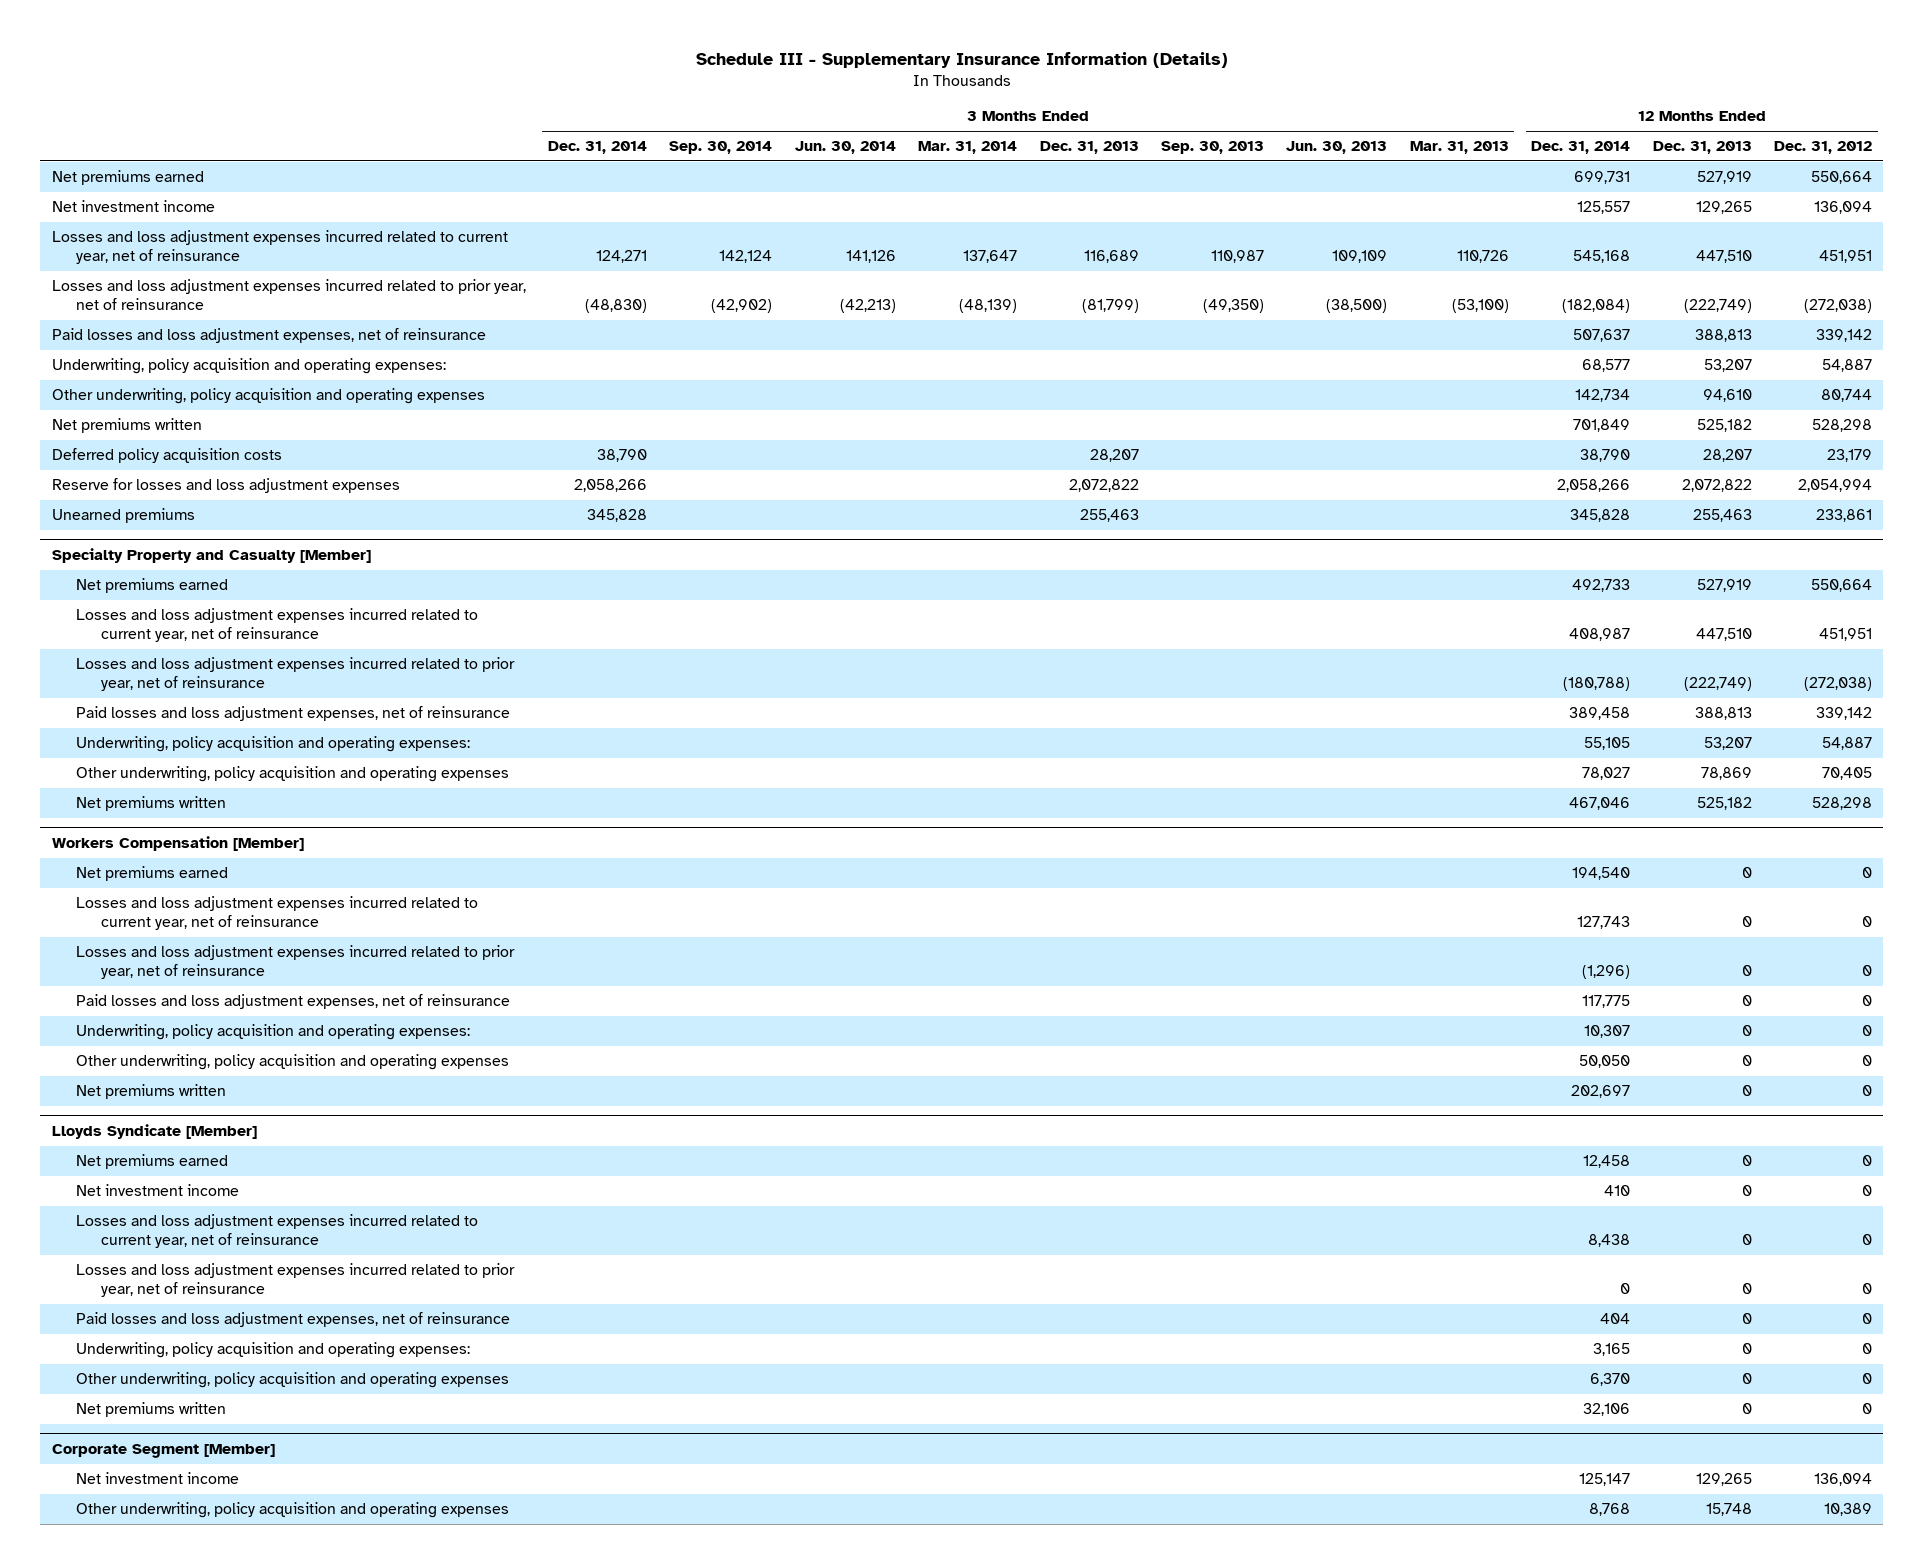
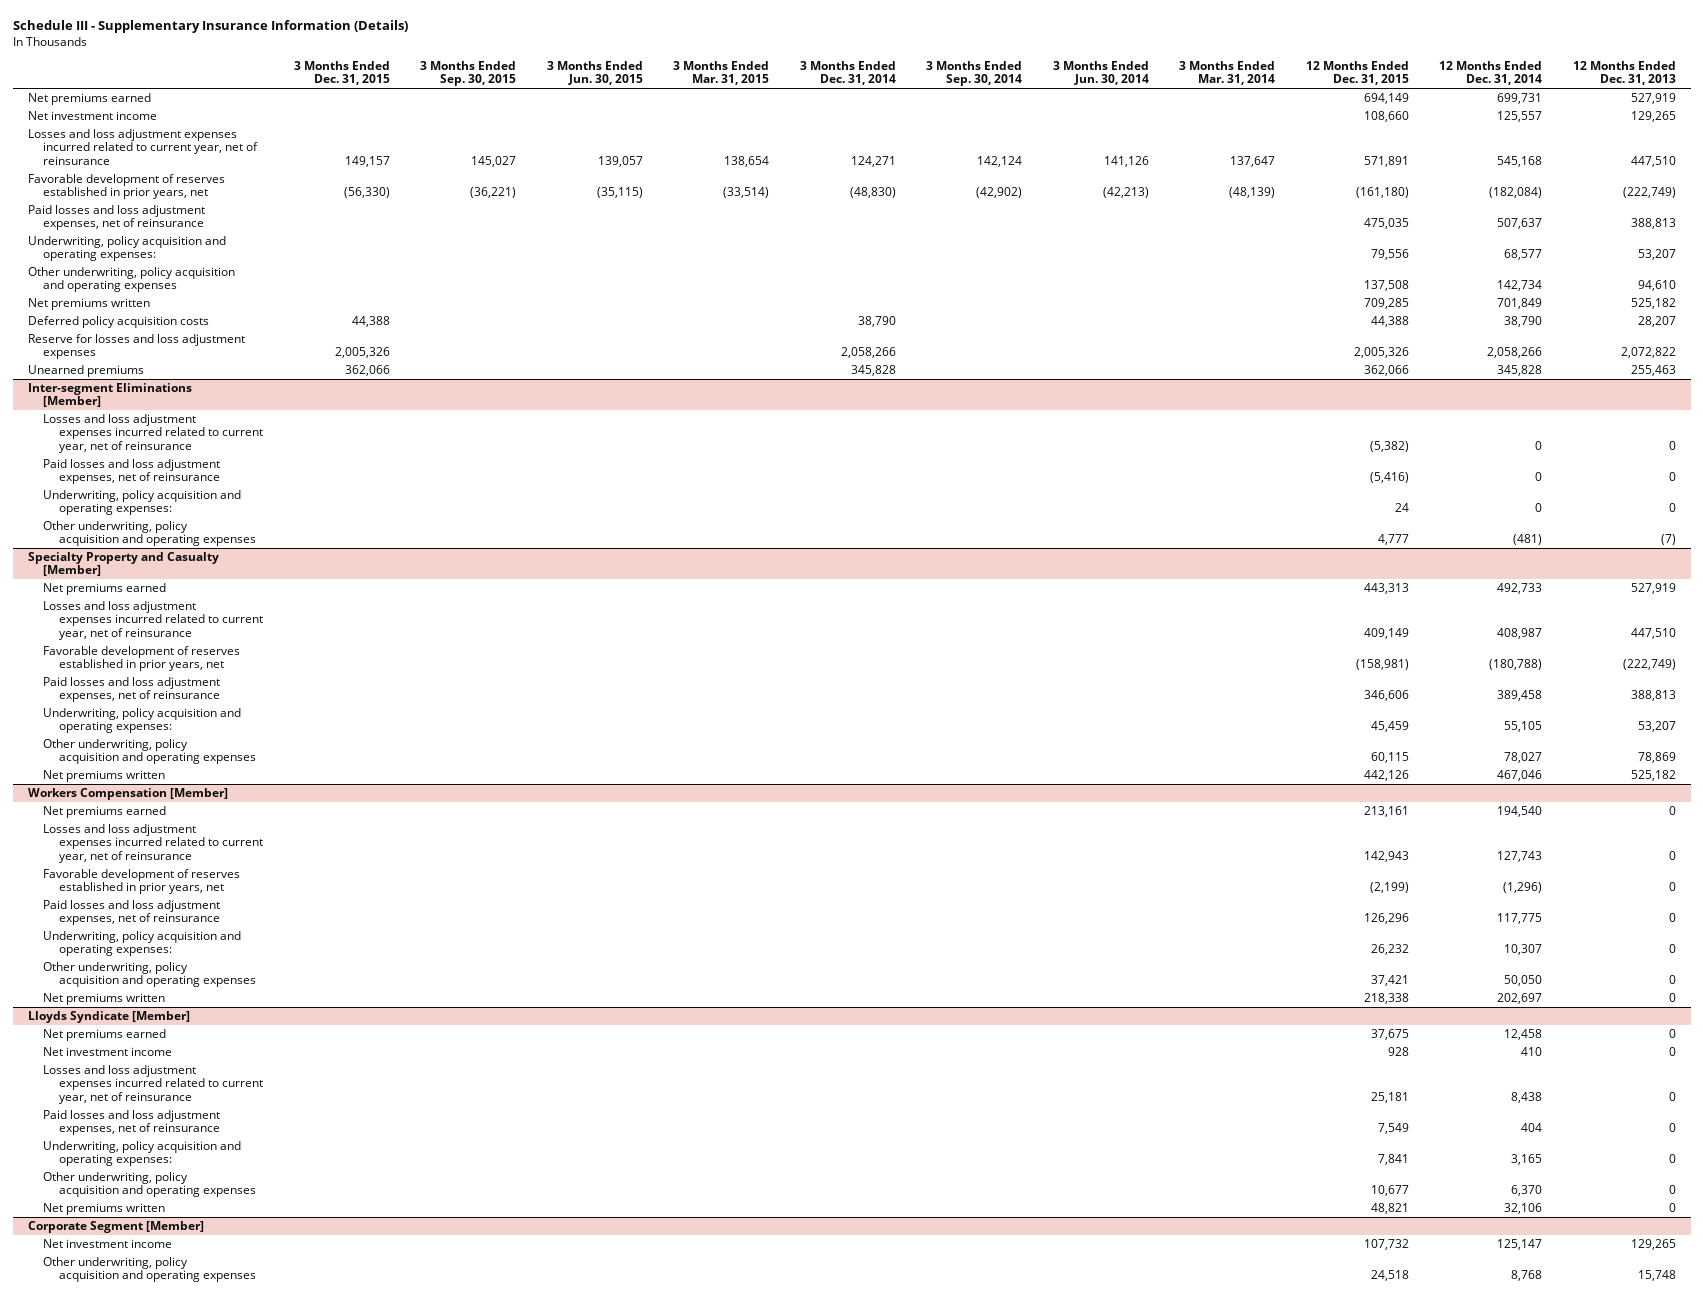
- | 3 Months Ended Dec. 31, 2014 | 3 Months Ended Sep. 30, 2014 | 3 Months Ended Jun. 30, 2014 | 3 Months Ended Mar. 31, 2014 | 3 Months Ended Dec. 31, 2013 | 3 Months Ended Sep. 30, 2013 | 3 Months Ended Jun. 30, 2013 | 3 Months Ended Mar. 31, 2013 | 12 Months Ended Dec. 31, 2014 | 12 Months Ended Dec. 31, 2013 | 12 Months Ended Dec. 31, 2012
+ | 3 Months Ended Dec. 31, 2015 | 3 Months Ended Sep. 30, 2015 | 3 Months Ended Jun. 30, 2015 | 3 Months Ended Mar. 31, 2015 | 3 Months Ended Dec. 31, 2014 | 3 Months Ended Sep. 30, 2014 | 3 Months Ended Jun. 30, 2014 | 3 Months Ended Mar. 31, 2014 | 12 Months Ended Dec. 31, 2015 | 12 Months Ended Dec. 31, 2014 | 12 Months Ended Dec. 31, 2013
- Losses and loss adjustment expenses incurred related to prior year, net of reinsurance | (48,830) | (42,902) | (42,213) | (48,139) | (81,799) | (49,350) | (38,500) | (53,100) | (182,084) | (222,749) | (272,038)
+ Favorable development of reserves established in prior years, net | (56,330) | (36,221) | (35,115) | (33,514) | (48,830) | (42,902) | (42,213) | (48,139) | (161,180) | (182,084) | (222,749)
+ Inter-segment Eliminations [Member]
+ Losses and loss adjustment expenses incurred related to current year, net of reinsurance | | | | | | | | | (5,382) | 0 | 0
+ Paid losses and loss adjustment expenses, net of reinsurance | | | | | | | | | (5,416) | 0 | 0
+ Underwriting, policy acquisition and operating expenses: | | | | | | | | | 24 | 0 | 0
+ Other underwriting, policy acquisition and operating expenses | | | | | | | | | 4,777 | (481) | (7)
@ Specialty Property and Casualty [Member]
- Losses and loss adjustment expenses incurred related to prior year, net of reinsurance | | | | | | | | | (180,788) | (222,749) | (272,038)
+ Favorable development of reserves established in prior years, net | | | | | | | | | (158,981) | (180,788) | (222,749)
@ Workers Compensation [Member]
- Losses and loss adjustment expenses incurred related to prior year, net of reinsurance | | | | | | | | | (1,296) | 0 | 0
+ Favorable development of reserves established in prior years, net | | | | | | | | | (2,199) | (1,296) | 0
@ Lloyds Syndicate [Member]
- Losses and loss adjustment expenses incurred related to prior year, net of reinsurance | | | | | | | | | 0 | 0 | 0

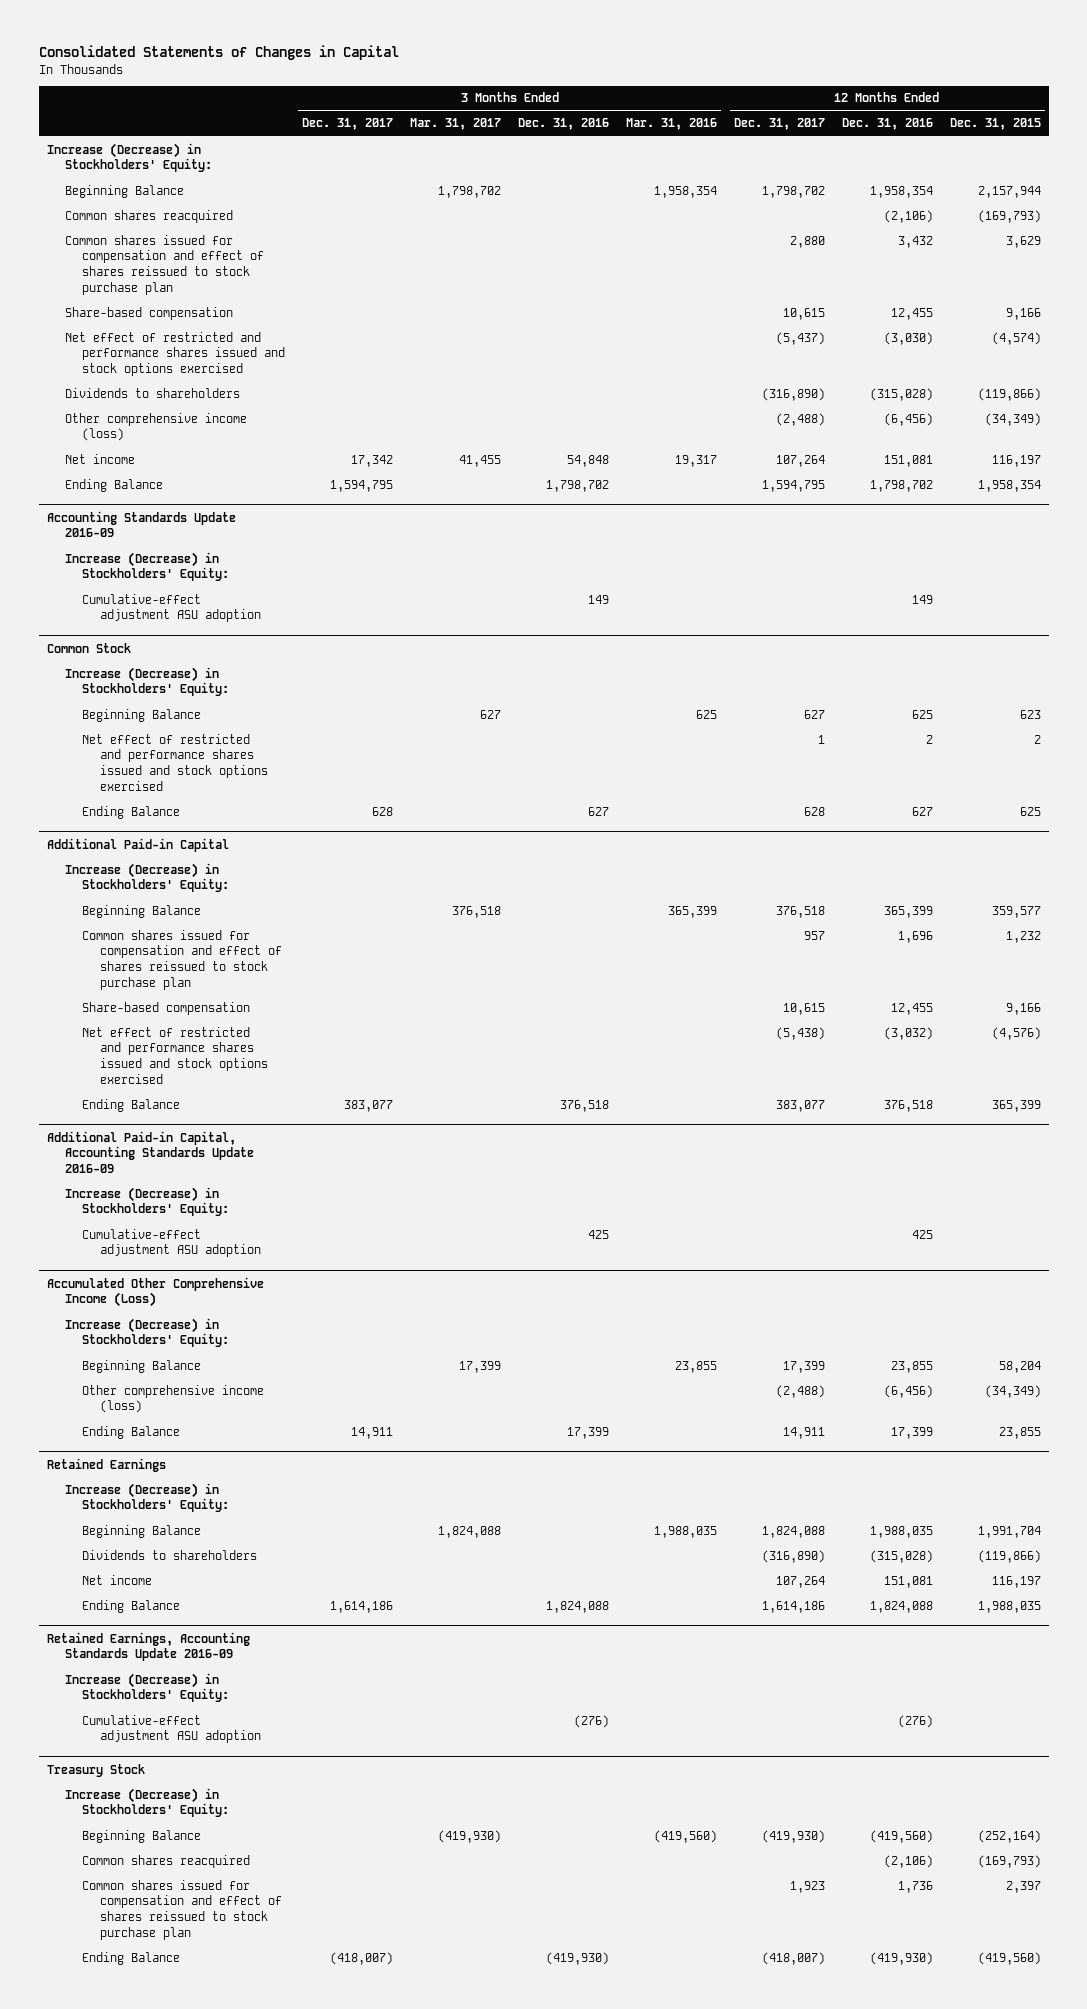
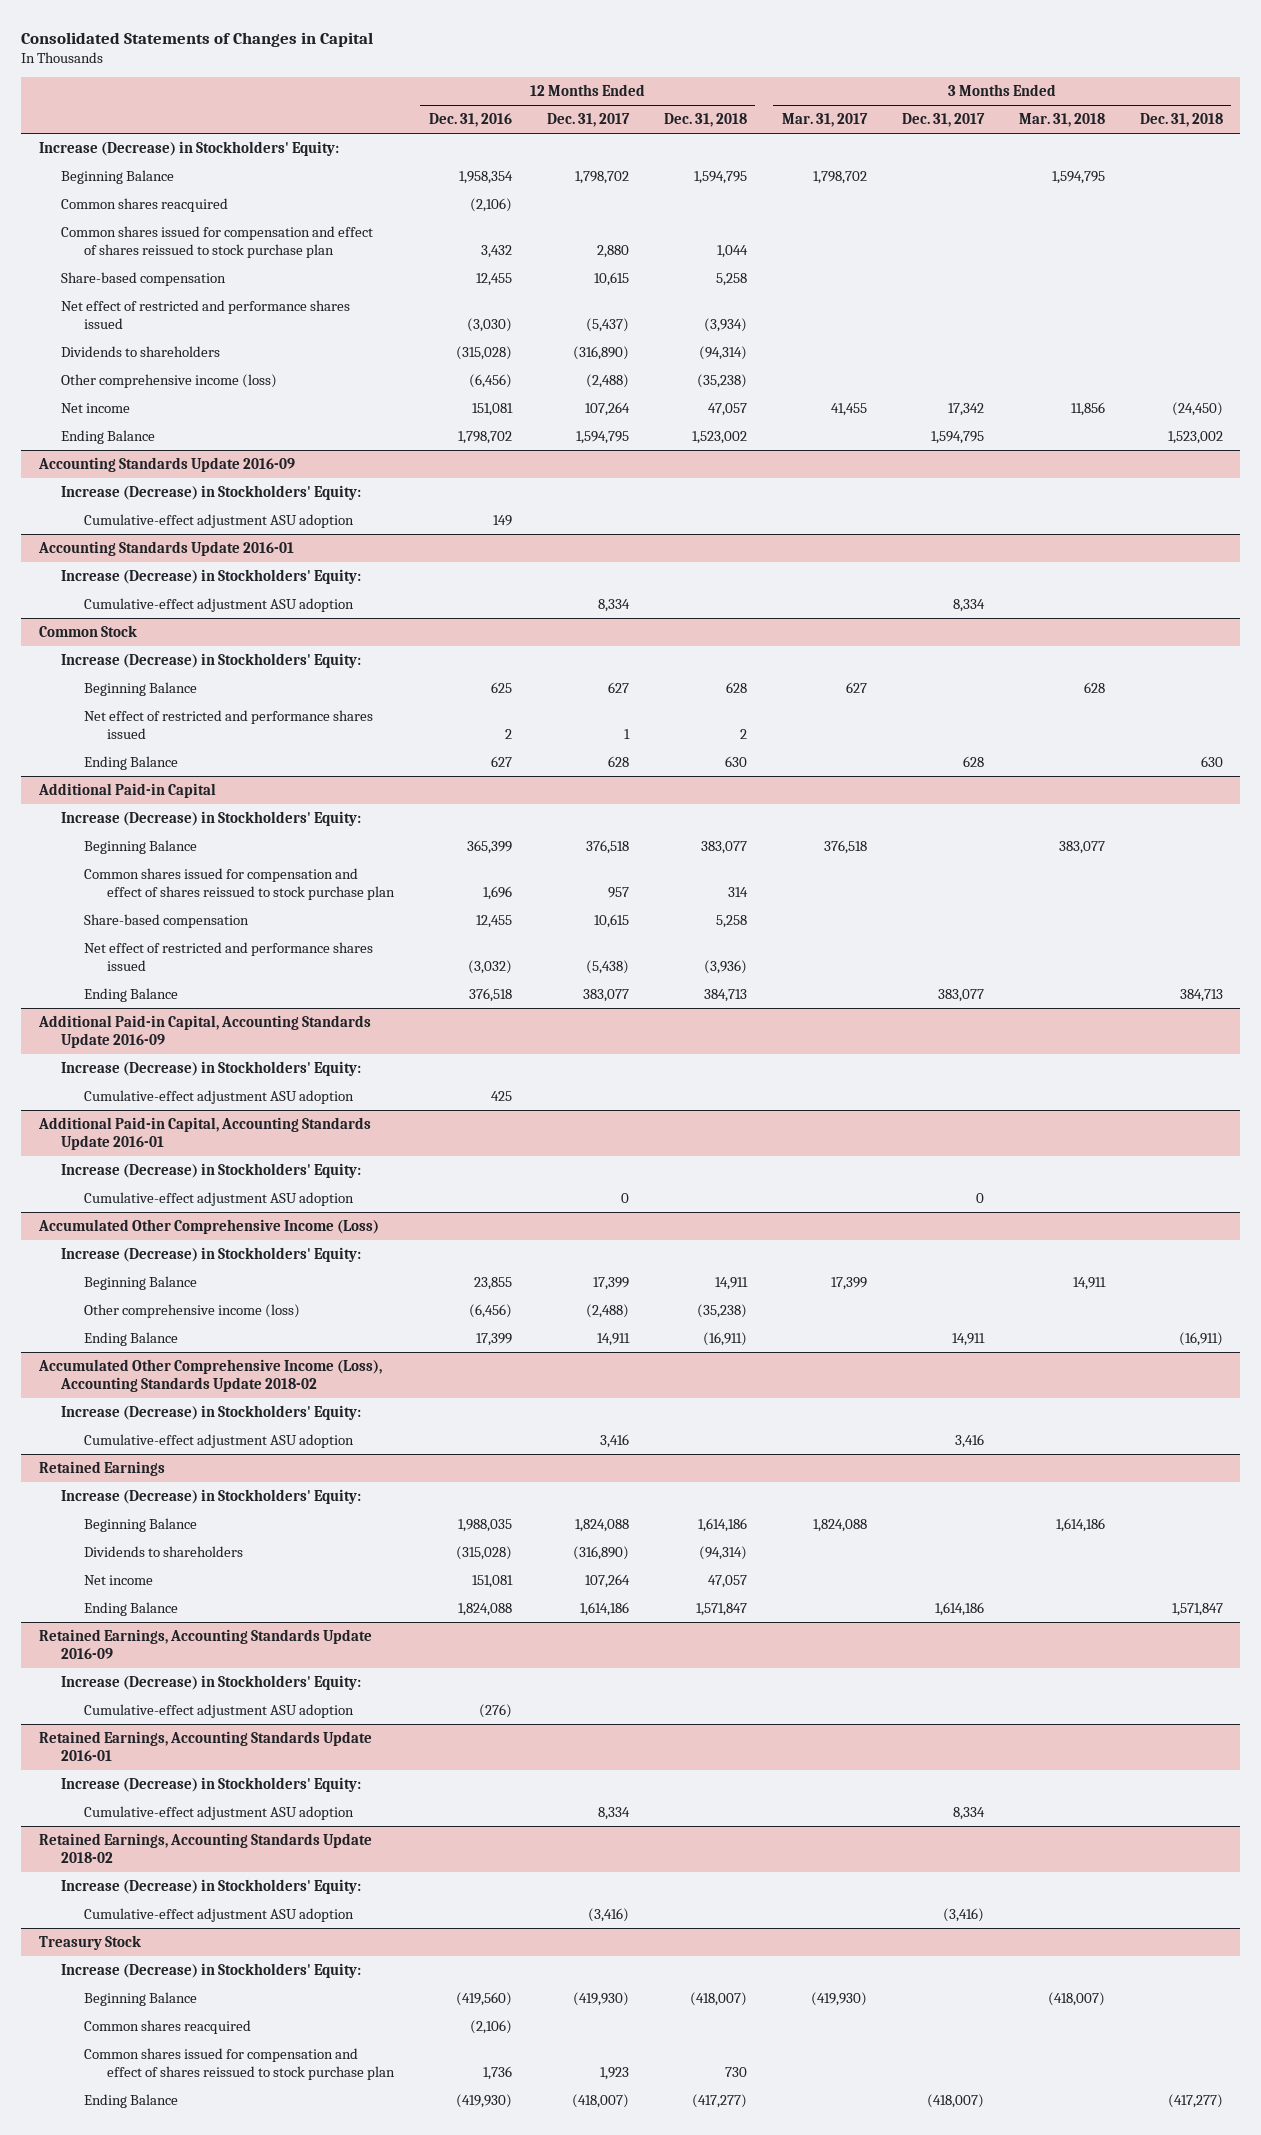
- | 3 Months Ended Dec. 31, 2017 | 3 Months Ended Mar. 31, 2017 | 3 Months Ended Dec. 31, 2016 | 3 Months Ended Mar. 31, 2016 | 12 Months Ended Dec. 31, 2017 | 12 Months Ended Dec. 31, 2016 | 12 Months Ended Dec. 31, 2015
+ | 12 Months Ended Dec. 31, 2016 | 12 Months Ended Dec. 31, 2017 | 12 Months Ended Dec. 31, 2018 | 3 Months Ended Mar. 31, 2017 | 3 Months Ended Dec. 31, 2017 | 3 Months Ended Mar. 31, 2018 | 3 Months Ended Dec. 31, 2018
- Net effect of restricted and performance shares issued and stock options exercised | | | | | (5,437) | (3,030) | (4,574)
+ Net effect of restricted and performance shares issued | (3,030) | (5,437) | (3,934) | | | |
+ Accounting Standards Update 2016-01
+ Increase (Decrease) in Stockholders' Equity:
+ Cumulative-effect adjustment ASU adoption | | 8,334 | | | 8,334 | |
@ Common Stock
- Net effect of restricted and performance shares issued and stock options exercised | | | | | 1 | 2 | 2
+ Net effect of restricted and performance shares issued | 2 | 1 | 2 | | | |
@ Additional Paid-in Capital
- Net effect of restricted and performance shares issued and stock options exercised | | | | | (5,438) | (3,032) | (4,576)
+ Net effect of restricted and performance shares issued | (3,032) | (5,438) | (3,936) | | | |
+ Additional Paid-in Capital, Accounting Standards Update 2016-01
+ Increase (Decrease) in Stockholders' Equity:
+ Cumulative-effect adjustment ASU adoption | | 0 | | | 0 | |
+ Accumulated Other Comprehensive Income (Loss), Accounting Standards Update 2018-02
+ Increase (Decrease) in Stockholders' Equity:
+ Cumulative-effect adjustment ASU adoption | | 3,416 | | | 3,416 | |
+ Retained Earnings, Accounting Standards Update 2016-01
+ Increase (Decrease) in Stockholders' Equity:
+ Cumulative-effect adjustment ASU adoption | | 8,334 | | | 8,334 | |
+ Retained Earnings, Accounting Standards Update 2018-02
+ Increase (Decrease) in Stockholders' Equity:
+ Cumulative-effect adjustment ASU adoption | | (3,416) | | | (3,416) | |

